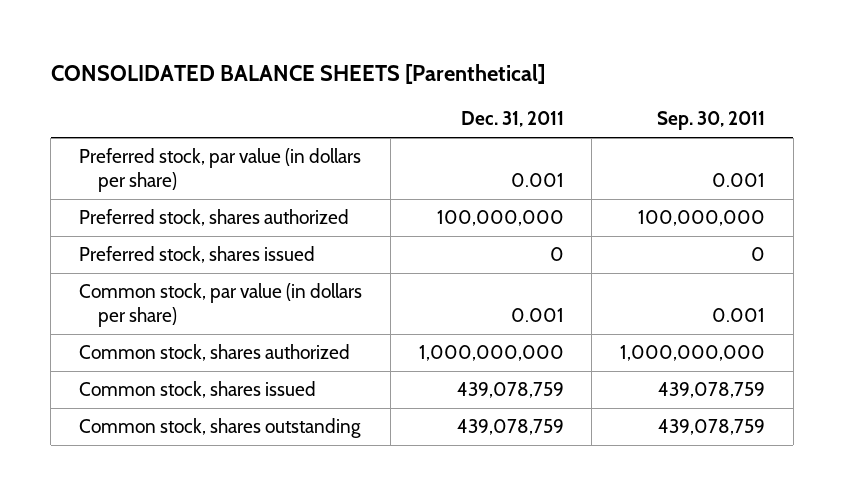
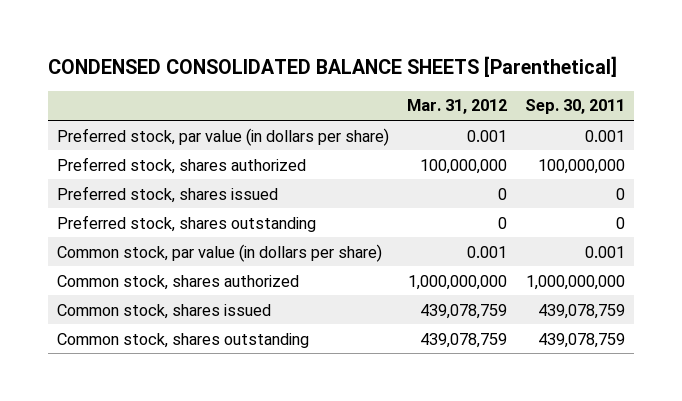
- CONSOLIDATED BALANCE SHEETS [Parenthetical]
+ CONDENSED CONSOLIDATED BALANCE SHEETS [Parenthetical]
- | Dec. 31, 2011 | Sep. 30, 2011
+ | Mar. 31, 2012 | Sep. 30, 2011
+ Preferred stock, shares outstanding | 0 | 0

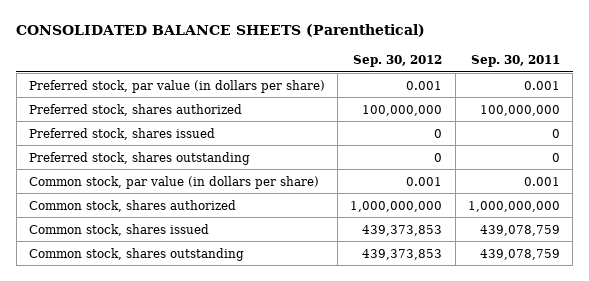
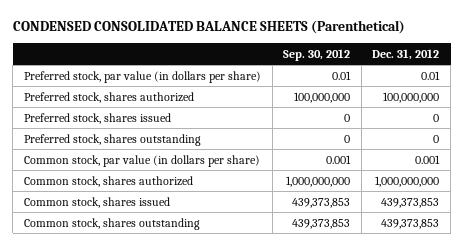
- CONSOLIDATED BALANCE SHEETS (Parenthetical)
+ CONDENSED CONSOLIDATED BALANCE SHEETS (Parenthetical)
- | Sep. 30, 2012 | Sep. 30, 2011
+ | Sep. 30, 2012 | Dec. 31, 2012
- Preferred stock, par value (in dollars per share) | 0.001 | 0.001
+ Preferred stock, par value (in dollars per share) | 0.01 | 0.01

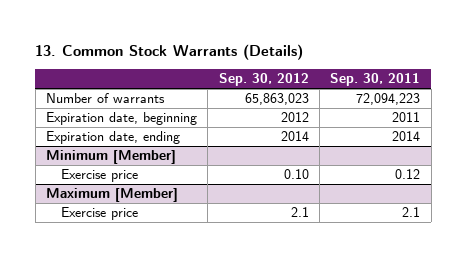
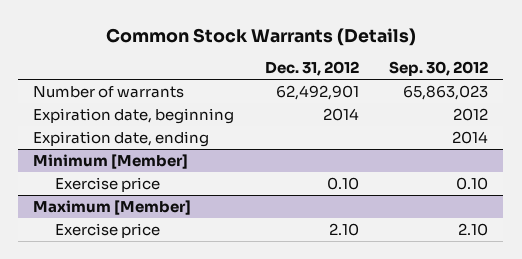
- 13. Common Stock Warrants (Details)
+ Common Stock Warrants (Details)
- | Sep. 30, 2012 | Sep. 30, 2011
+ | Dec. 31, 2012 | Sep. 30, 2012
@ Maximum [Member]
- Exercise price | 2.1 | 2.1
+ Exercise price | 2.10 | 2.10

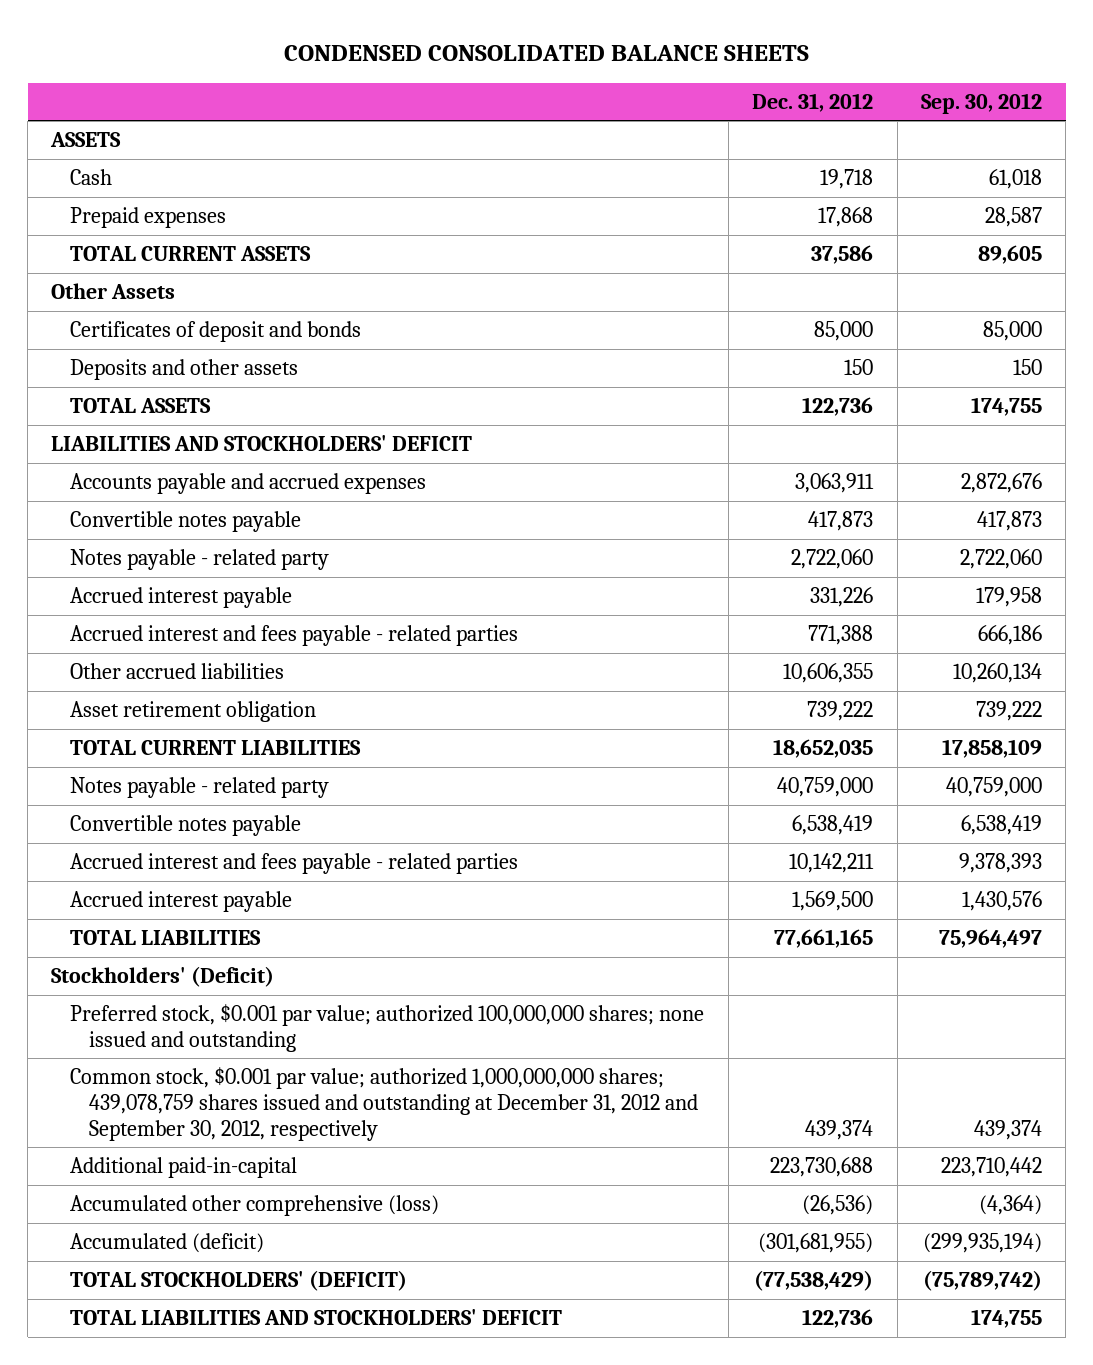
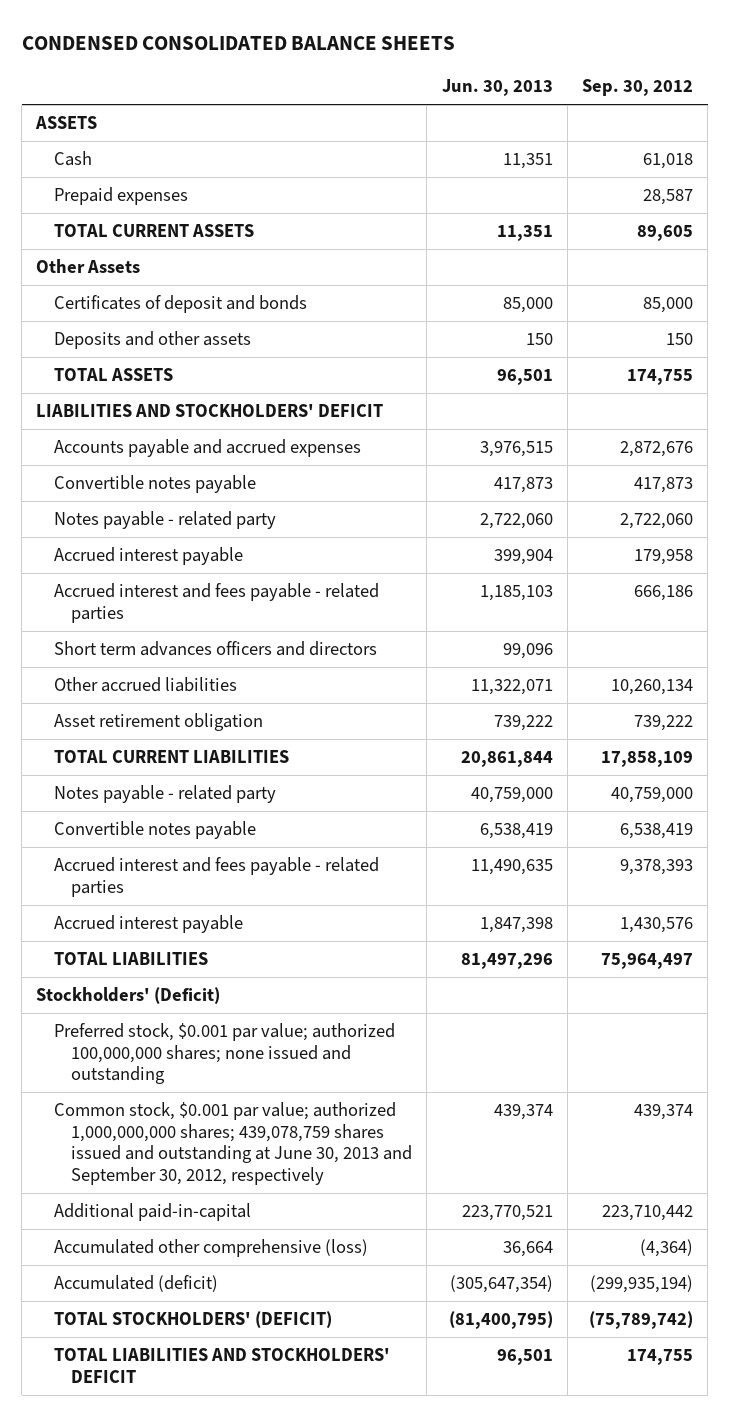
- | Dec. 31, 2012 | Sep. 30, 2012
+ | Jun. 30, 2013 | Sep. 30, 2012
+ Short term advances officers and directors | 99,096 |
- Common stock, $0.001 par value; authorized 1,000,000,000 shares; 439,078,759 shares issued and outstanding at December 31, 2012 and September 30, 2012, respectively | 439,374 | 439,374
+ Common stock, $0.001 par value; authorized 1,000,000,000 shares; 439,078,759 shares issued and outstanding at June 30, 2013 and September 30, 2012, respectively | 439,374 | 439,374

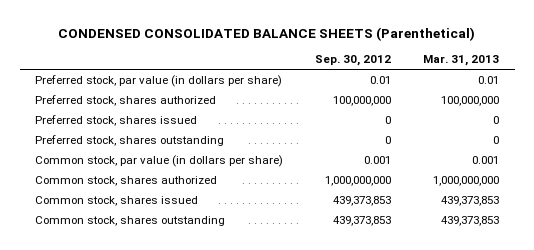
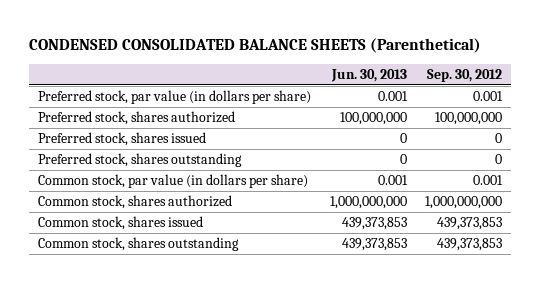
- | Sep. 30, 2012 | Mar. 31, 2013
+ | Jun. 30, 2013 | Sep. 30, 2012
- Preferred stock, par value (in dollars per share) | 0.01 | 0.01
+ Preferred stock, par value (in dollars per share) | 0.001 | 0.001

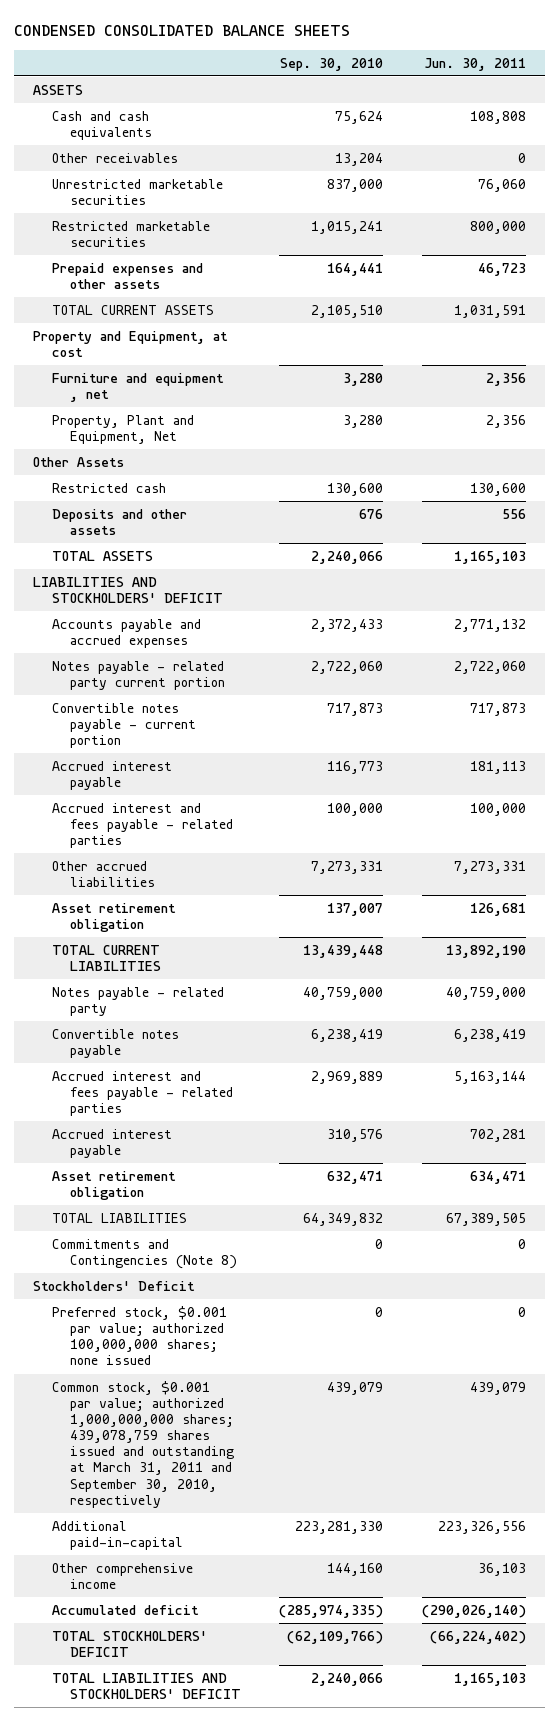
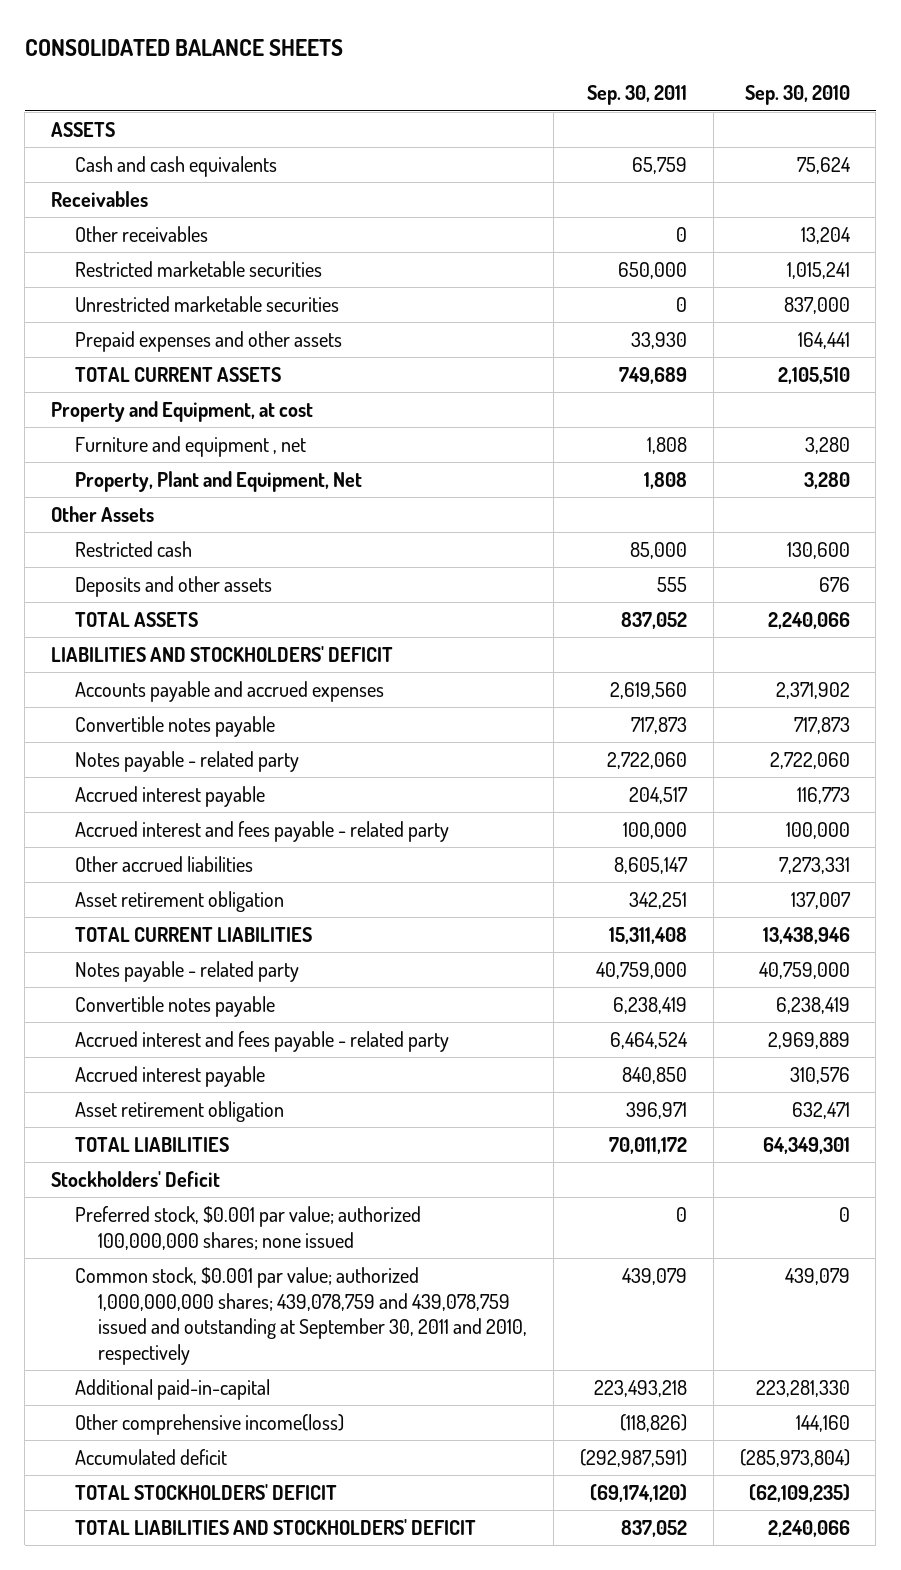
- CONDENSED CONSOLIDATED BALANCE SHEETS
+ CONSOLIDATED BALANCE SHEETS
- | Sep. 30, 2010 | Jun. 30, 2011
+ | Sep. 30, 2011 | Sep. 30, 2010
+ Receivables
moved down: Unrestricted marketable securities | 0 | 837,000
- Accounts payable and accrued expenses | 2,372,433 | 2,771,132
- Notes payable - related party current portion | 2,722,060 | 2,722,060
- Convertible notes payable - current portion | 717,873 | 717,873
+ Accounts payable and accrued expenses | 2,619,560 | 2,371,902
+ Convertible notes payable | 717,873 | 717,873
+ Notes payable - related party | 2,722,060 | 2,722,060
- Accrued interest and fees payable - related parties | 100,000 | 100,000
+ Accrued interest and fees payable - related party | 100,000 | 100,000
- TOTAL CURRENT LIABILITIES | 13,439,448 | 13,892,190
+ TOTAL CURRENT LIABILITIES | 15,311,408 | 13,438,946
- Accrued interest and fees payable - related parties | 2,969,889 | 5,163,144
+ Accrued interest and fees payable - related party | 6,464,524 | 2,969,889
- TOTAL LIABILITIES | 64,349,832 | 67,389,505
- Commitments and Contingencies (Note 8) | 0 | 0
+ TOTAL LIABILITIES | 70,011,172 | 64,349,301
- Common stock, $0.001 par value; authorized 1,000,000,000 shares; 439,078,759 shares issued and outstanding at March 31, 2011 and September 30, 2010, respectively | 439,079 | 439,079
+ Common stock, $0.001 par value; authorized 1,000,000,000 shares; 439,078,759 and 439,078,759 issued and outstanding at September 30, 2011 and 2010, respectively | 439,079 | 439,079
- Other comprehensive income | 144,160 | 36,103
- Accumulated deficit | (285,974,335) | (290,026,140)
- TOTAL STOCKHOLDERS' DEFICIT | (62,109,766) | (66,224,402)
+ Other comprehensive income(loss) | (118,826) | 144,160
+ Accumulated deficit | (292,987,591) | (285,973,804)
+ TOTAL STOCKHOLDERS' DEFICIT | (69,174,120) | (62,109,235)

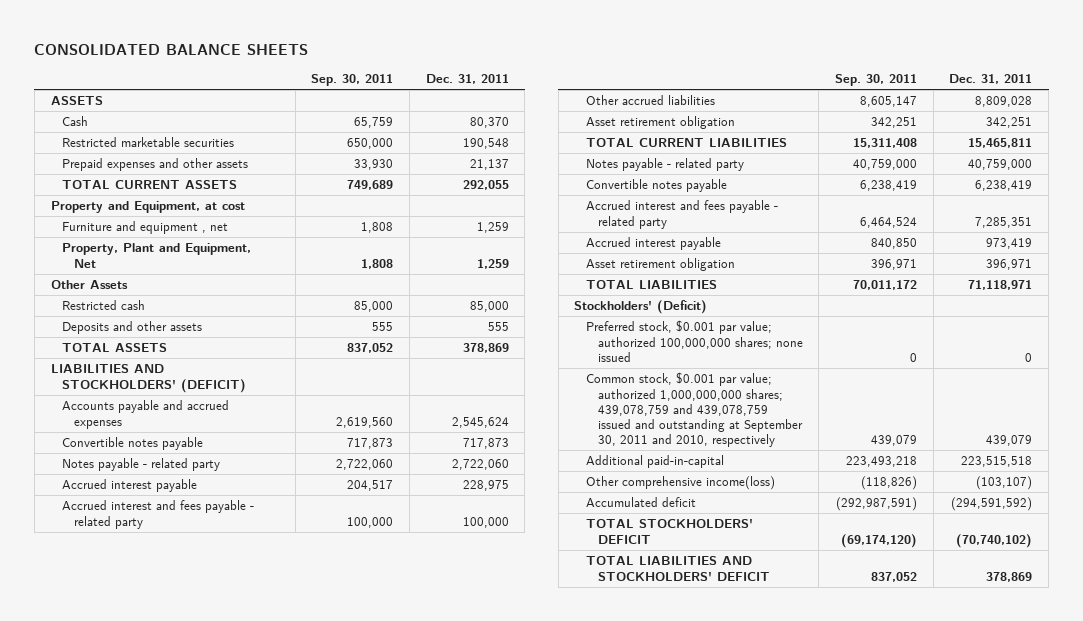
- | Sep. 30, 2011 | Sep. 30, 2010
+ | Sep. 30, 2011 | Dec. 31, 2011
- Cash and cash equivalents | 65,759 | 75,624
- Receivables
- Other receivables | 0 | 13,204
+ Cash | 65,759 | 80,370
- Unrestricted marketable securities | 0 | 837,000
- LIABILITIES AND STOCKHOLDERS' DEFICIT
+ LIABILITIES AND STOCKHOLDERS' (DEFICIT)
- Stockholders' Deficit
+ Stockholders' (Deficit)

